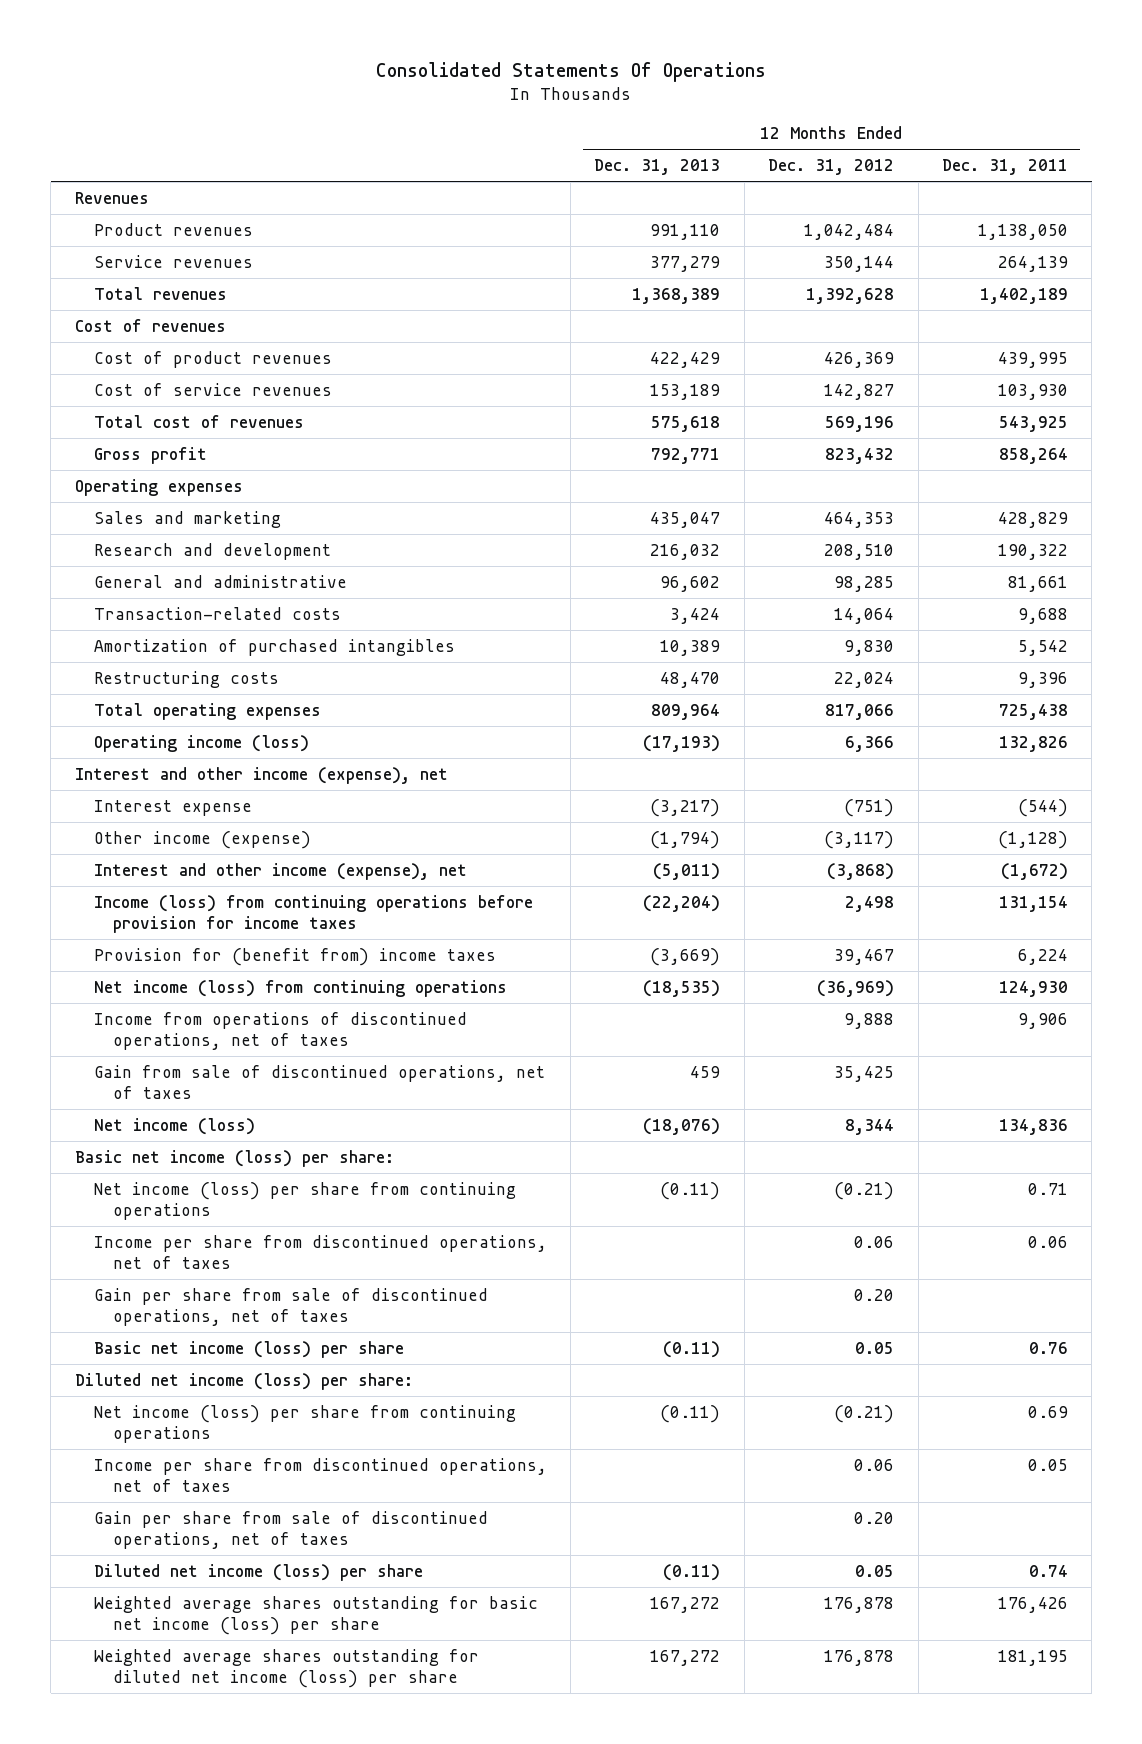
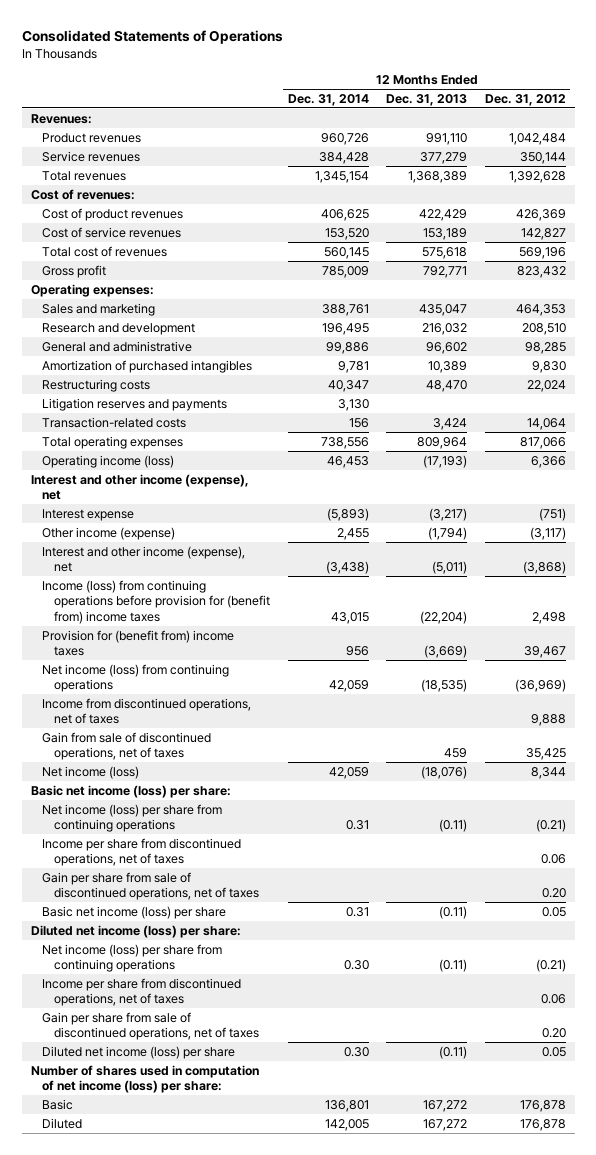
- Consolidated Statements Of Operations
+ Consolidated Statements of Operations
- | 12 Months Ended Dec. 31, 2013 | 12 Months Ended Dec. 31, 2012 | 12 Months Ended Dec. 31, 2011
+ | 12 Months Ended Dec. 31, 2014 | 12 Months Ended Dec. 31, 2013 | 12 Months Ended Dec. 31, 2012
- Revenues
+ Revenues:
- Cost of revenues
+ Cost of revenues:
- Operating expenses
+ Operating expenses:
+ Litigation reserves and payments | 3,130 | |
moved down: Transaction-related costs | 156 | 3,424 | 14,064
- Income (loss) from continuing operations before provision for income taxes | (22,204) | 2,498 | 131,154
+ Income (loss) from continuing operations before provision for (benefit from) income taxes | 43,015 | (22,204) | 2,498
- Income from operations of discontinued operations, net of taxes | | 9,888 | 9,906
+ Income from discontinued operations, net of taxes | | | 9,888
- Weighted average shares outstanding for basic net income (loss) per share | 167,272 | 176,878 | 176,426
- Weighted average shares outstanding for diluted net income (loss) per share | 167,272 | 176,878 | 181,195
+ Number of shares used in computation of net income (loss) per share:
+ Basic | 136,801 | 167,272 | 176,878
+ Diluted | 142,005 | 167,272 | 176,878

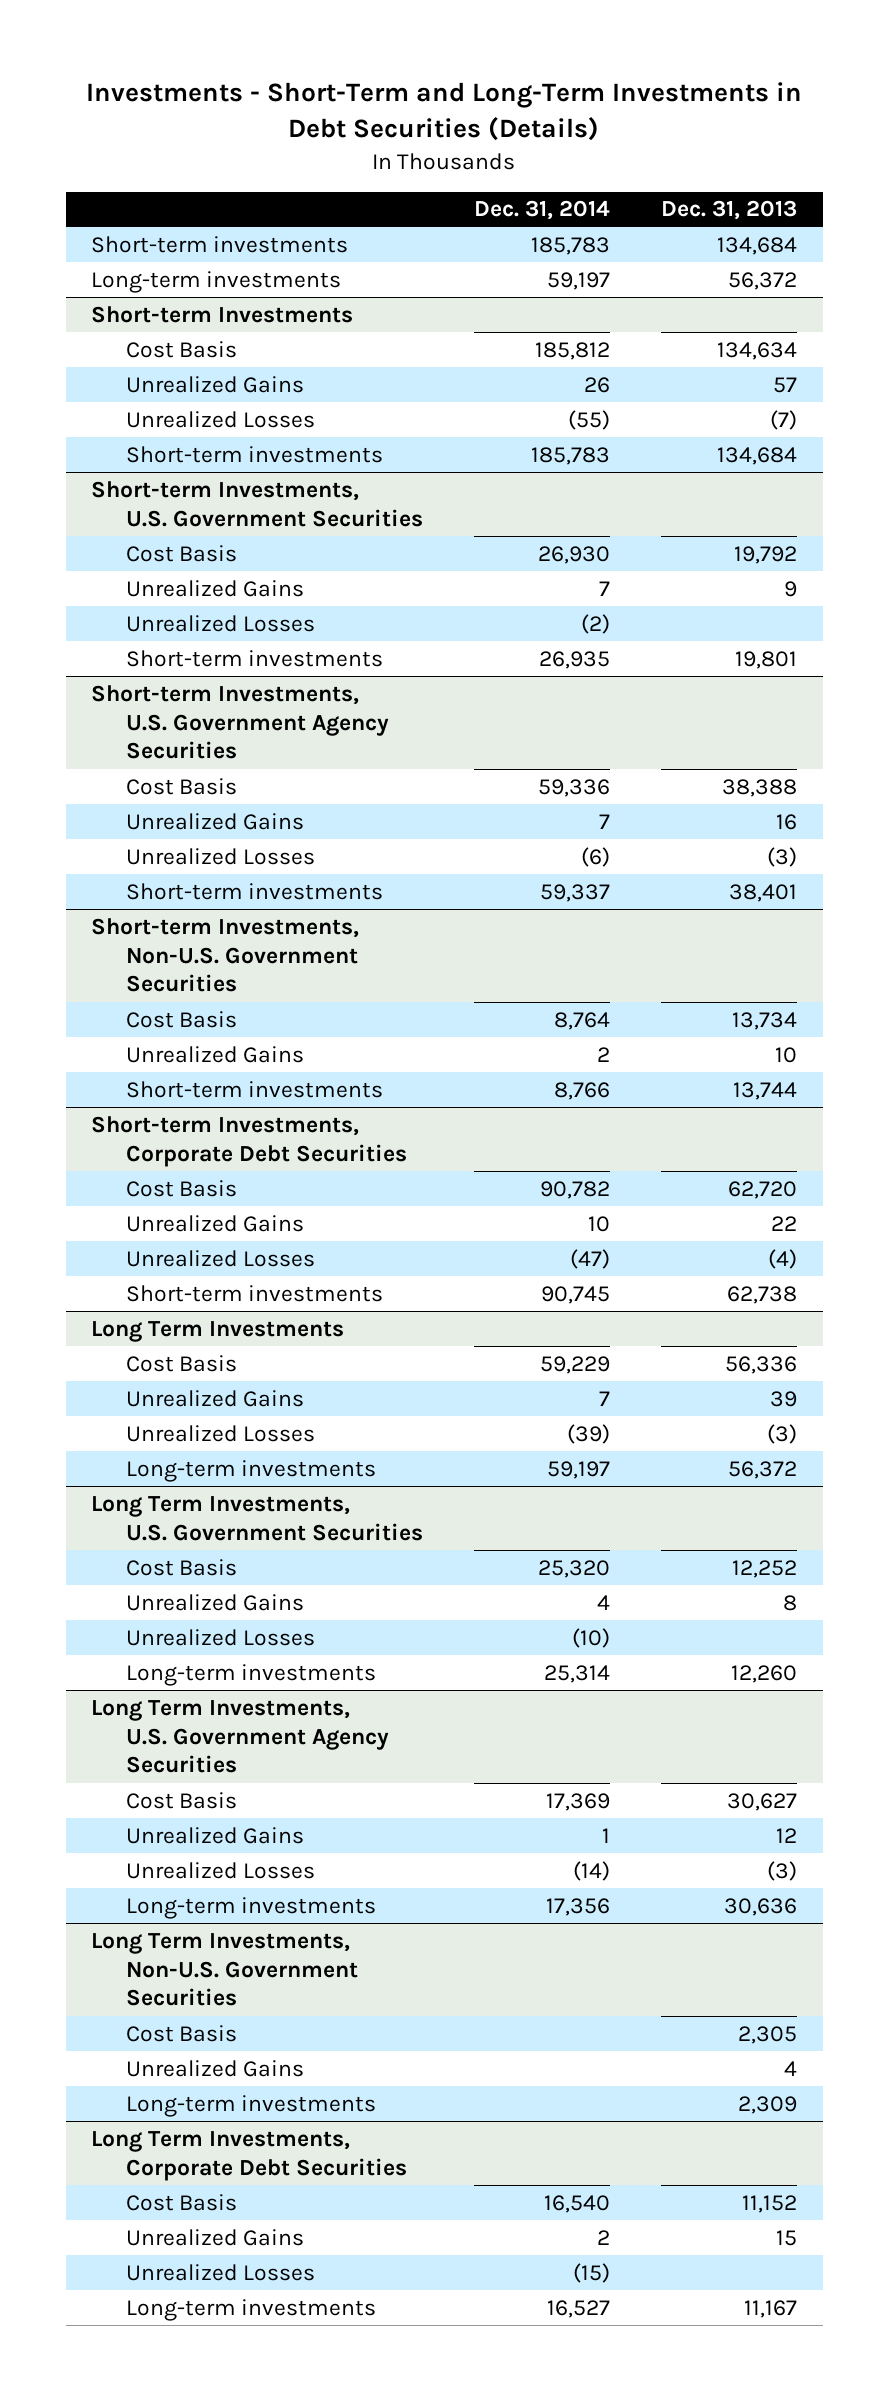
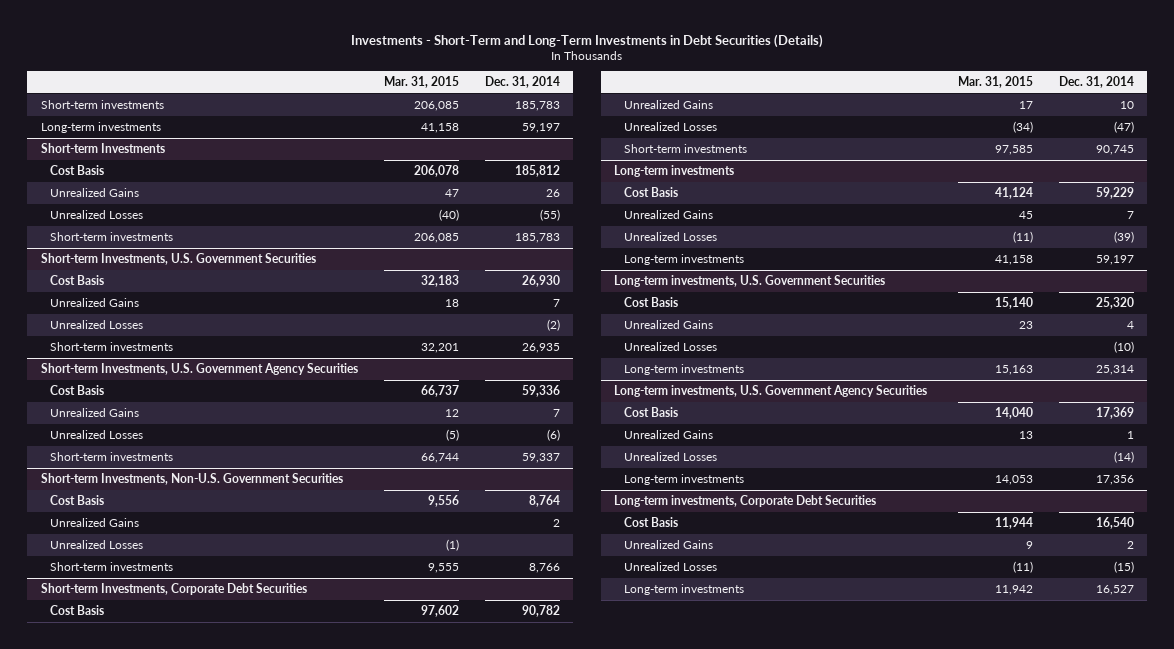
- | Dec. 31, 2014 | Dec. 31, 2013
+ | Mar. 31, 2015 | Dec. 31, 2014
@ Short-term Investments, Non-U.S. Government Securities
+ Unrealized Losses | (1) |
- Long Term Investments
+ Long-term investments
- Long Term Investments, U.S. Government Securities
+ Long-term investments, U.S. Government Securities
- Long Term Investments, U.S. Government Agency Securities
+ Long-term investments, U.S. Government Agency Securities
- Long Term Investments, Non-U.S. Government Securities
- Cost Basis | | 2,305
- Unrealized Gains | | 4
- Long-term investments | | 2,309
- Long Term Investments, Corporate Debt Securities
+ Long-term investments, Corporate Debt Securities

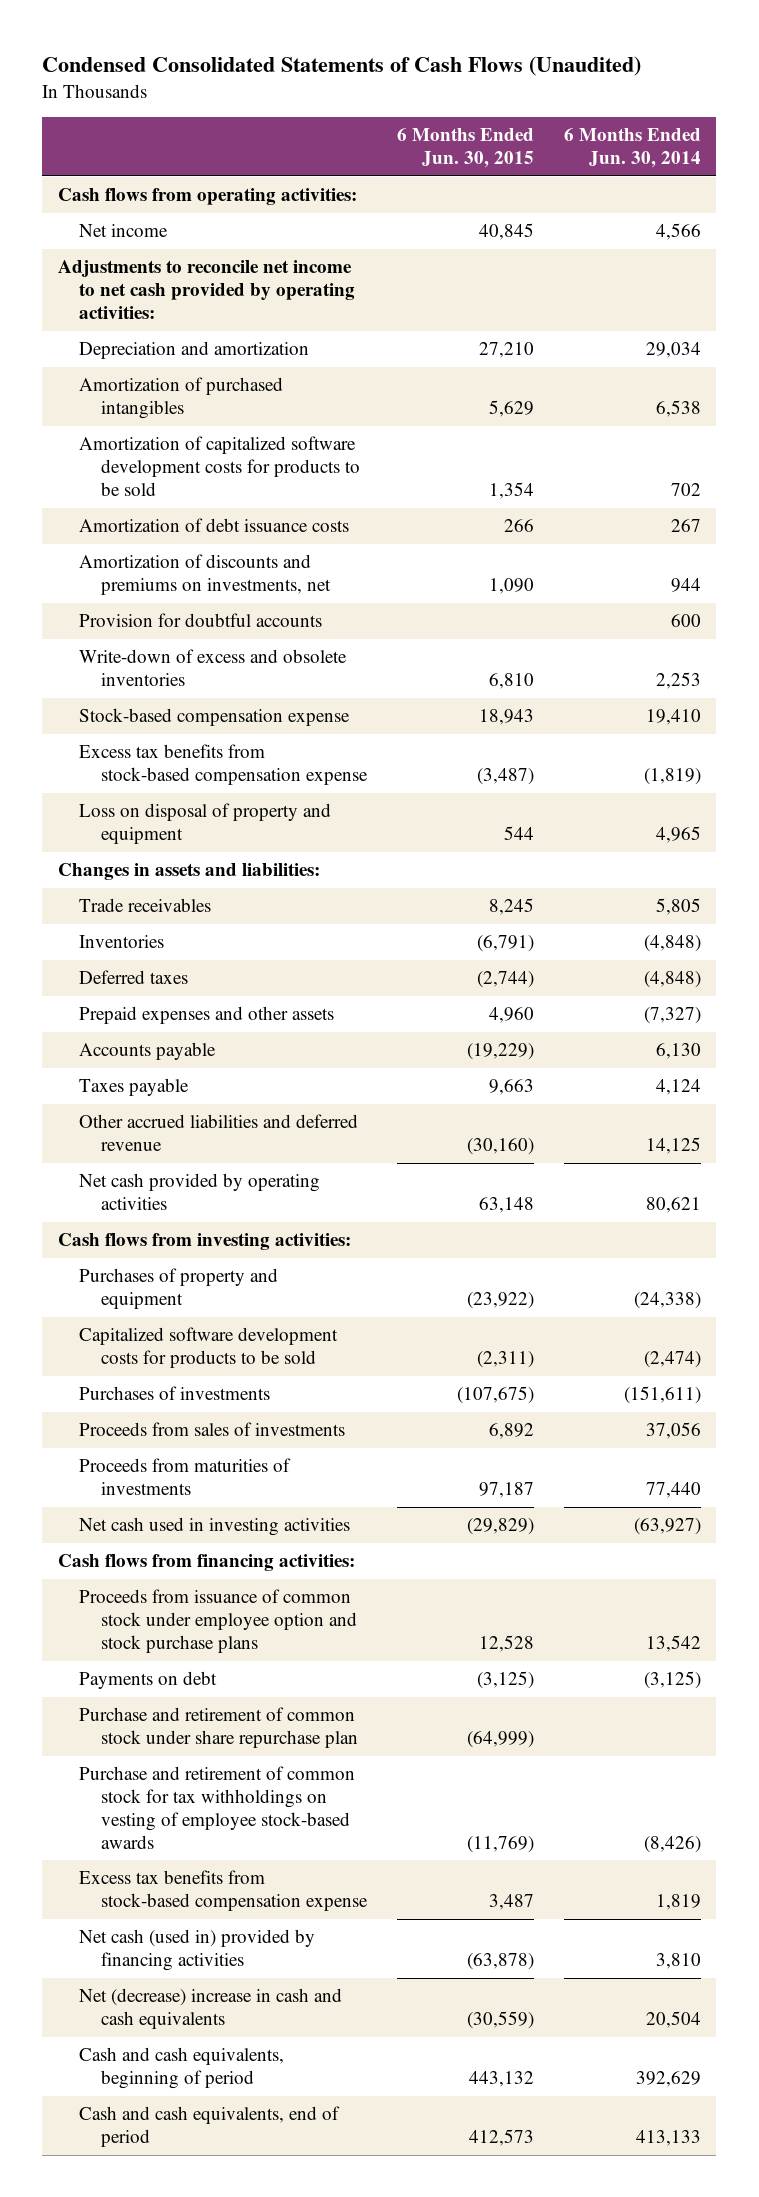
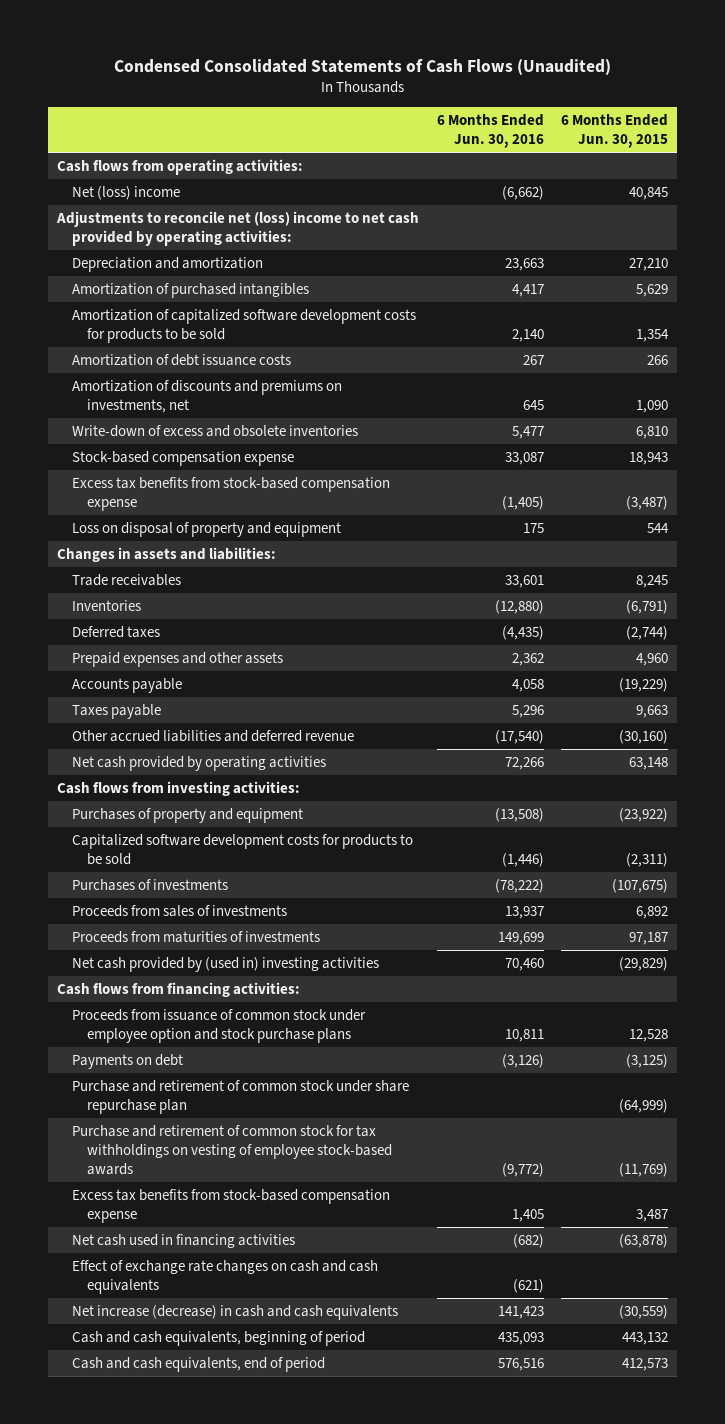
- | 6 Months Ended Jun. 30, 2015 | 6 Months Ended Jun. 30, 2014
+ | 6 Months Ended Jun. 30, 2016 | 6 Months Ended Jun. 30, 2015
- Net income | 40,845 | 4,566
- Adjustments to reconcile net income to net cash provided by operating activities:
+ Net (loss) income | (6,662) | 40,845
+ Adjustments to reconcile net (loss) income to net cash provided by operating activities:
- Provision for doubtful accounts | | 600
- Net cash used in investing activities | (29,829) | (63,927)
+ Net cash provided by (used in) investing activities | 70,460 | (29,829)
- Net cash (used in) provided by financing activities | (63,878) | 3,810
- Net (decrease) increase in cash and cash equivalents | (30,559) | 20,504
+ Net cash used in financing activities | (682) | (63,878)
+ Effect of exchange rate changes on cash and cash equivalents | (621) |
+ Net increase (decrease) in cash and cash equivalents | 141,423 | (30,559)

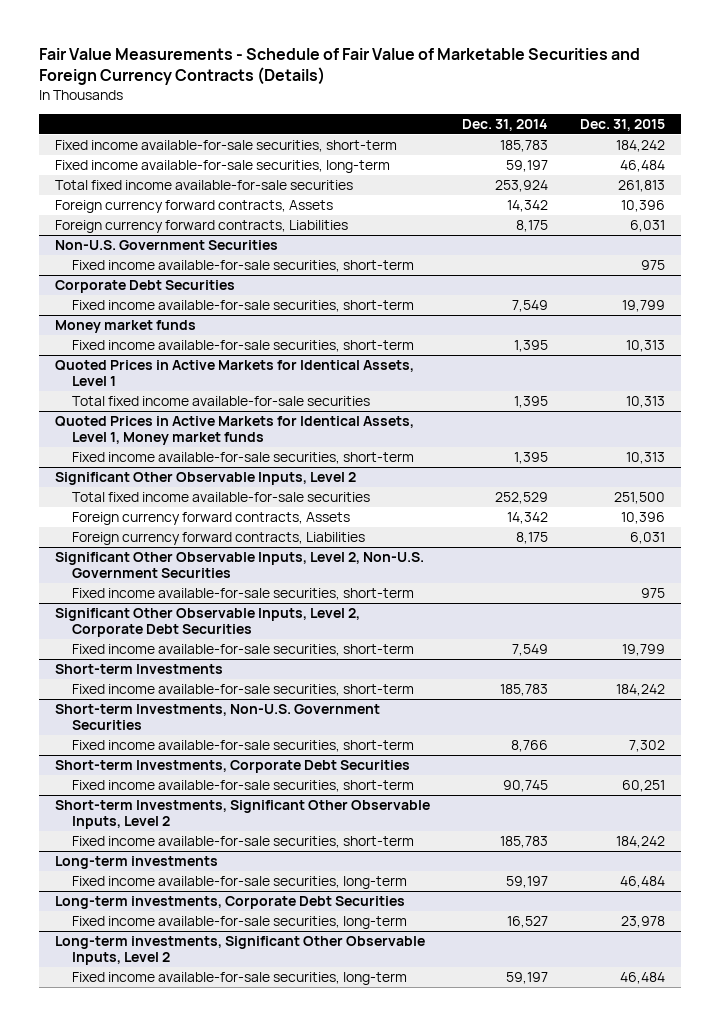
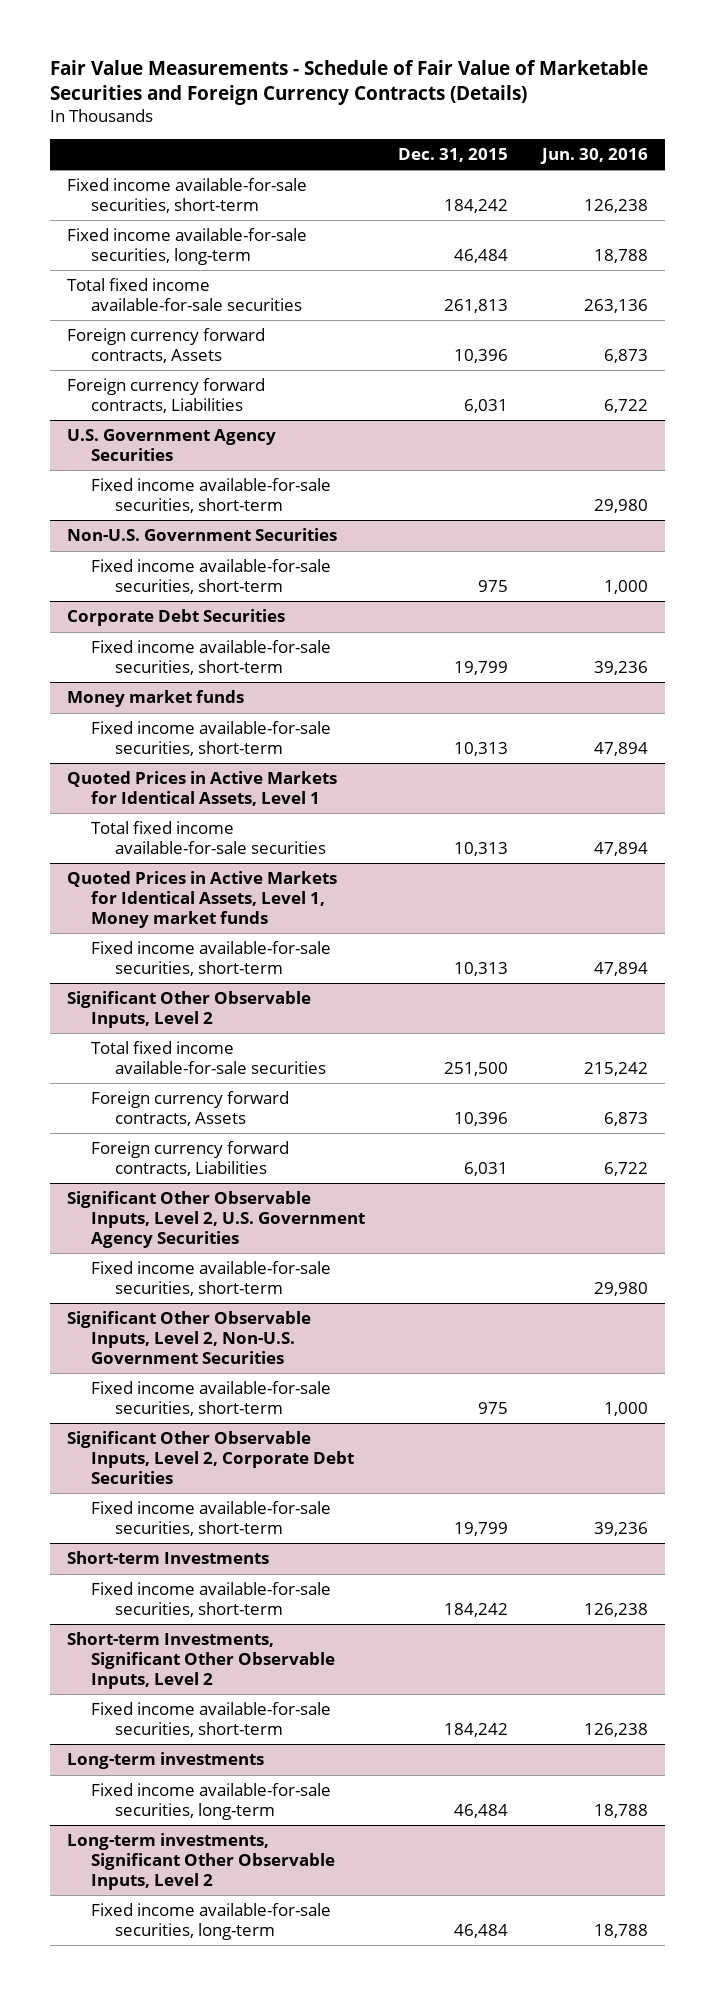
- | Dec. 31, 2014 | Dec. 31, 2015
+ | Dec. 31, 2015 | Jun. 30, 2016
+ U.S. Government Agency Securities
+ Fixed income available-for-sale securities, short-term | | 29,980
+ Significant Other Observable Inputs, Level 2, U.S. Government Agency Securities
+ Fixed income available-for-sale securities, short-term | | 29,980
- Short-term Investments, Non-U.S. Government Securities
- Fixed income available-for-sale securities, short-term | 8,766 | 7,302
- Short-term Investments, Corporate Debt Securities
- Fixed income available-for-sale securities, short-term | 90,745 | 60,251
- Long-term investments, Corporate Debt Securities
- Fixed income available-for-sale securities, long-term | 16,527 | 23,978

